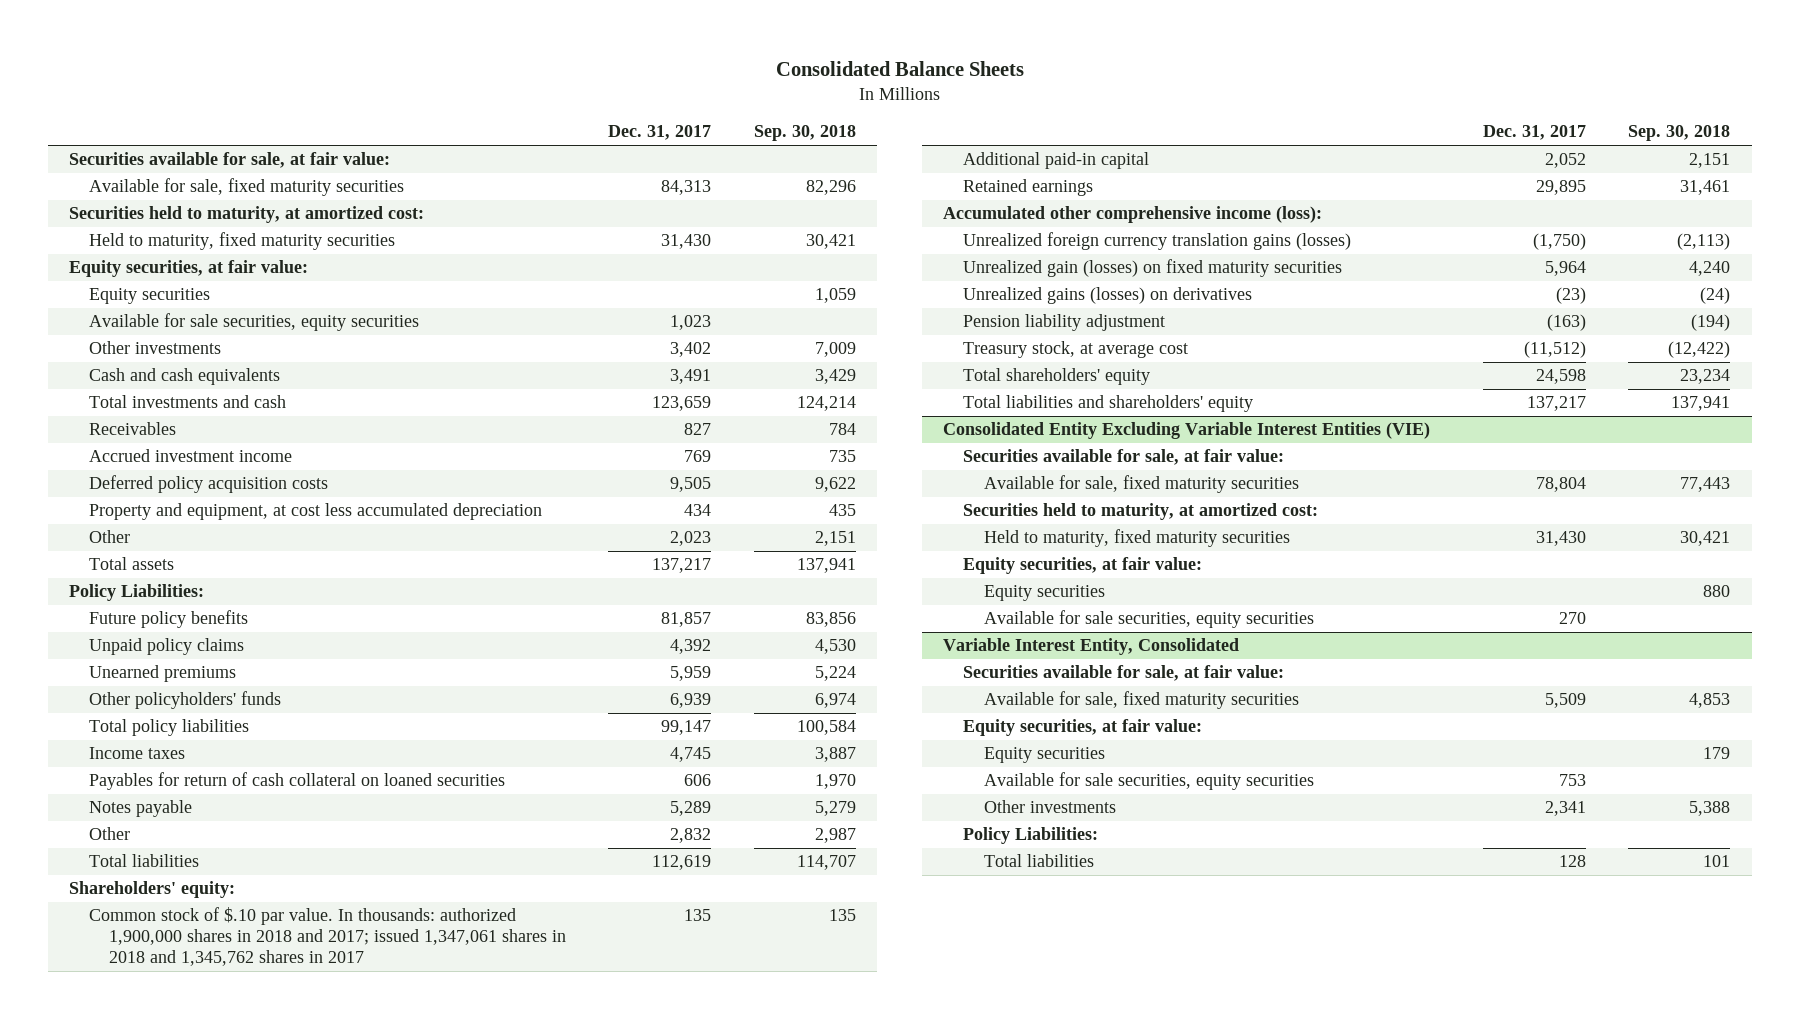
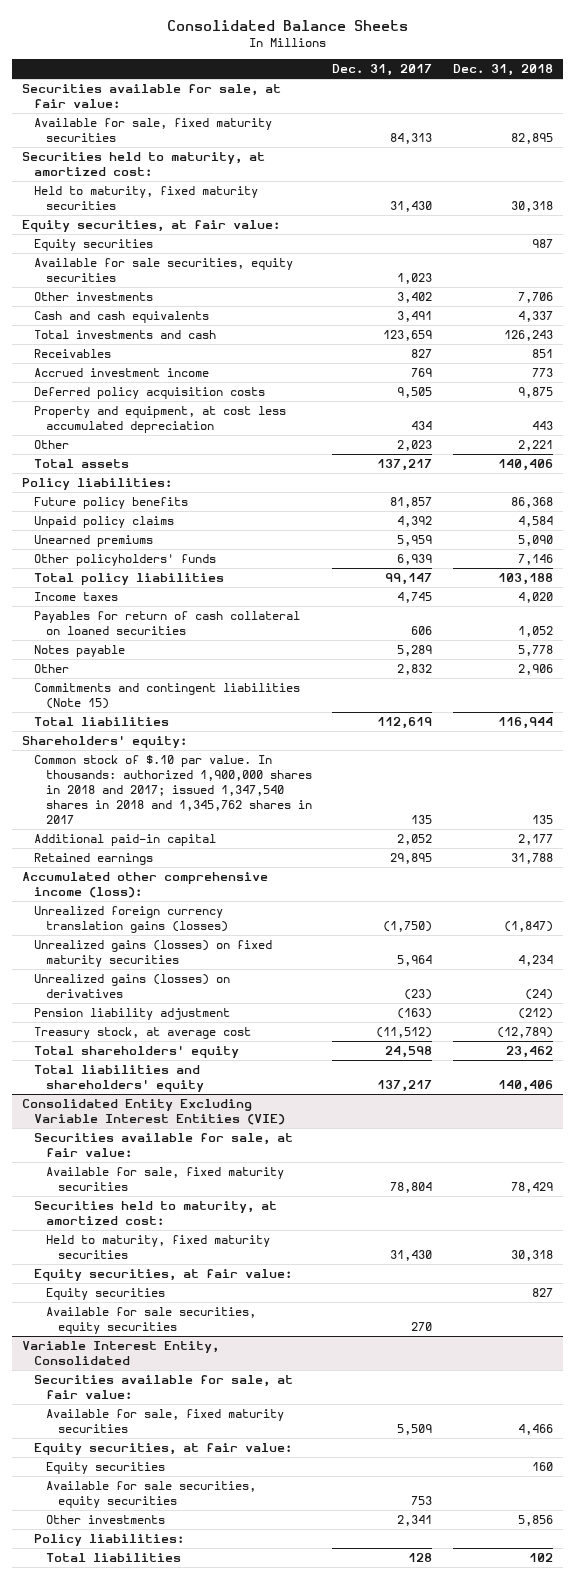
- | Dec. 31, 2017 | Sep. 30, 2018
+ | Dec. 31, 2017 | Dec. 31, 2018
- Policy Liabilities:
+ Policy liabilities:
+ Commitments and contingent liabilities (Note 15)
- Common stock of $.10 par value. In thousands: authorized 1,900,000 shares in 2018 and 2017; issued 1,347,061 shares in 2018 and 1,345,762 shares in 2017 | 135 | 135
+ Common stock of $.10 par value. In thousands: authorized 1,900,000 shares in 2018 and 2017; issued 1,347,540 shares in 2018 and 1,345,762 shares in 2017 | 135 | 135
- Unrealized gain (losses) on fixed maturity securities | 5,964 | 4,240
+ Unrealized gains (losses) on fixed maturity securities | 5,964 | 4,234
@ Variable Interest Entity, Consolidated
- Policy Liabilities:
+ Policy liabilities:

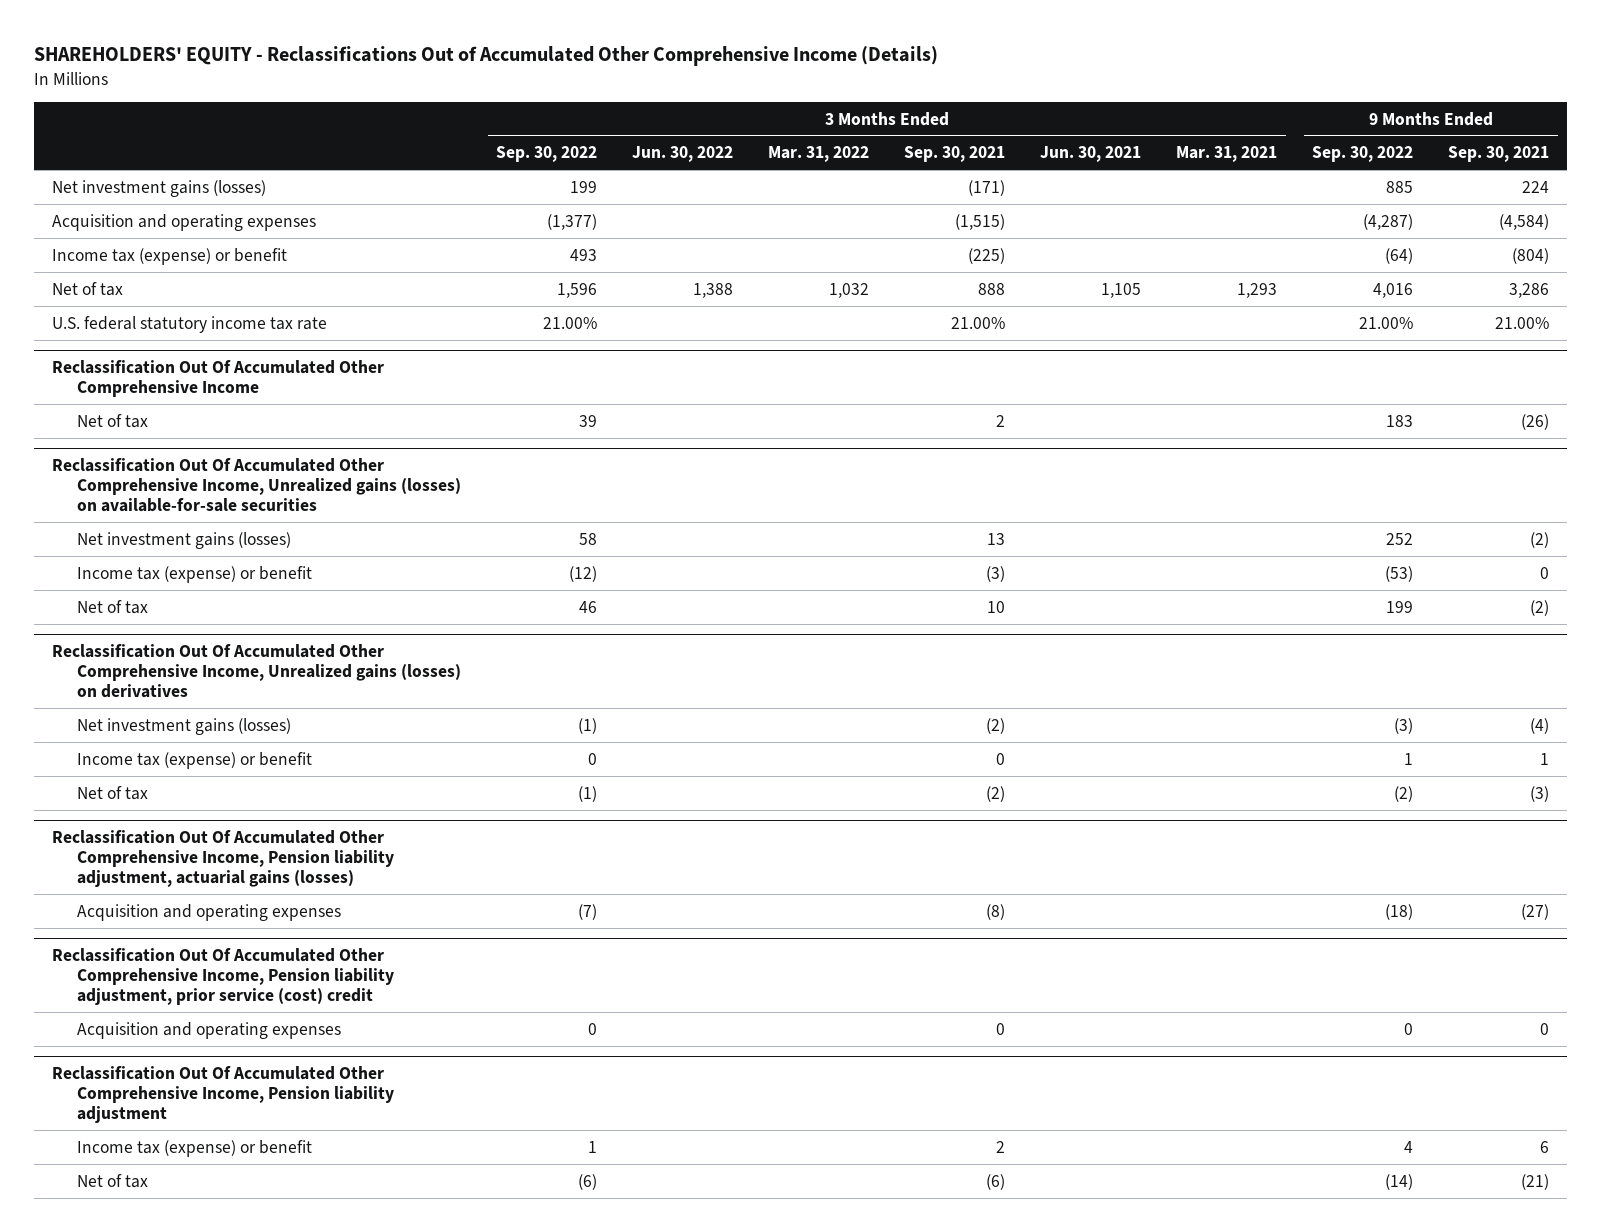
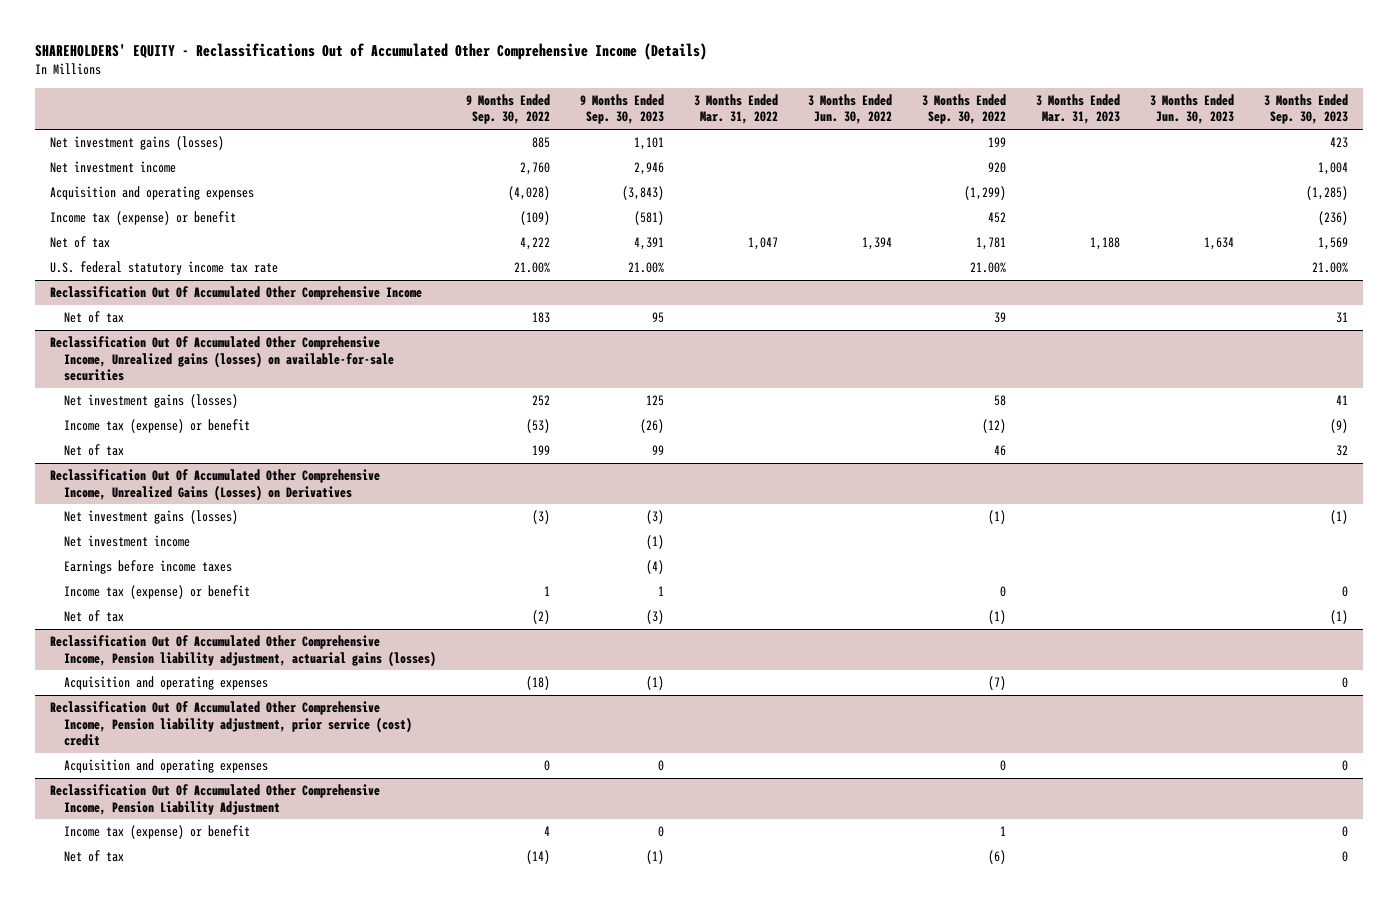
- | 3 Months Ended Sep. 30, 2022 | 3 Months Ended Jun. 30, 2022 | 3 Months Ended Mar. 31, 2022 | 3 Months Ended Sep. 30, 2021 | 3 Months Ended Jun. 30, 2021 | 3 Months Ended Mar. 31, 2021 | 9 Months Ended Sep. 30, 2022 | 9 Months Ended Sep. 30, 2021
+ | 9 Months Ended Sep. 30, 2022 | 9 Months Ended Sep. 30, 2023 | 3 Months Ended Mar. 31, 2022 | 3 Months Ended Jun. 30, 2022 | 3 Months Ended Sep. 30, 2022 | 3 Months Ended Mar. 31, 2023 | 3 Months Ended Jun. 30, 2023 | 3 Months Ended Sep. 30, 2023
- Acquisition and operating expenses | (1,377) | | | (1,515) | | | (4,287) | (4,584)
- Income tax (expense) or benefit | 493 | | | (225) | | | (64) | (804)
- Net of tax | 1,596 | 1,388 | 1,032 | 888 | 1,105 | 1,293 | 4,016 | 3,286
+ Net investment income | 2,760 | 2,946 | | | 920 | | | 1,004
+ Acquisition and operating expenses | (4,028) | (3,843) | | | (1,299) | | | (1,285)
+ Income tax (expense) or benefit | (109) | (581) | | | 452 | | | (236)
+ Net of tax | 4,222 | 4,391 | 1,047 | 1,394 | 1,781 | 1,188 | 1,634 | 1,569
- Reclassification Out Of Accumulated Other Comprehensive Income, Unrealized gains (losses) on derivatives
+ Reclassification Out Of Accumulated Other Comprehensive Income, Unrealized Gains (Losses) on Derivatives
+ Net investment income | | (1) | | | | | |
+ Earnings before income taxes | | (4) | | | | | |
- Reclassification Out Of Accumulated Other Comprehensive Income, Pension liability adjustment
+ Reclassification Out Of Accumulated Other Comprehensive Income, Pension Liability Adjustment

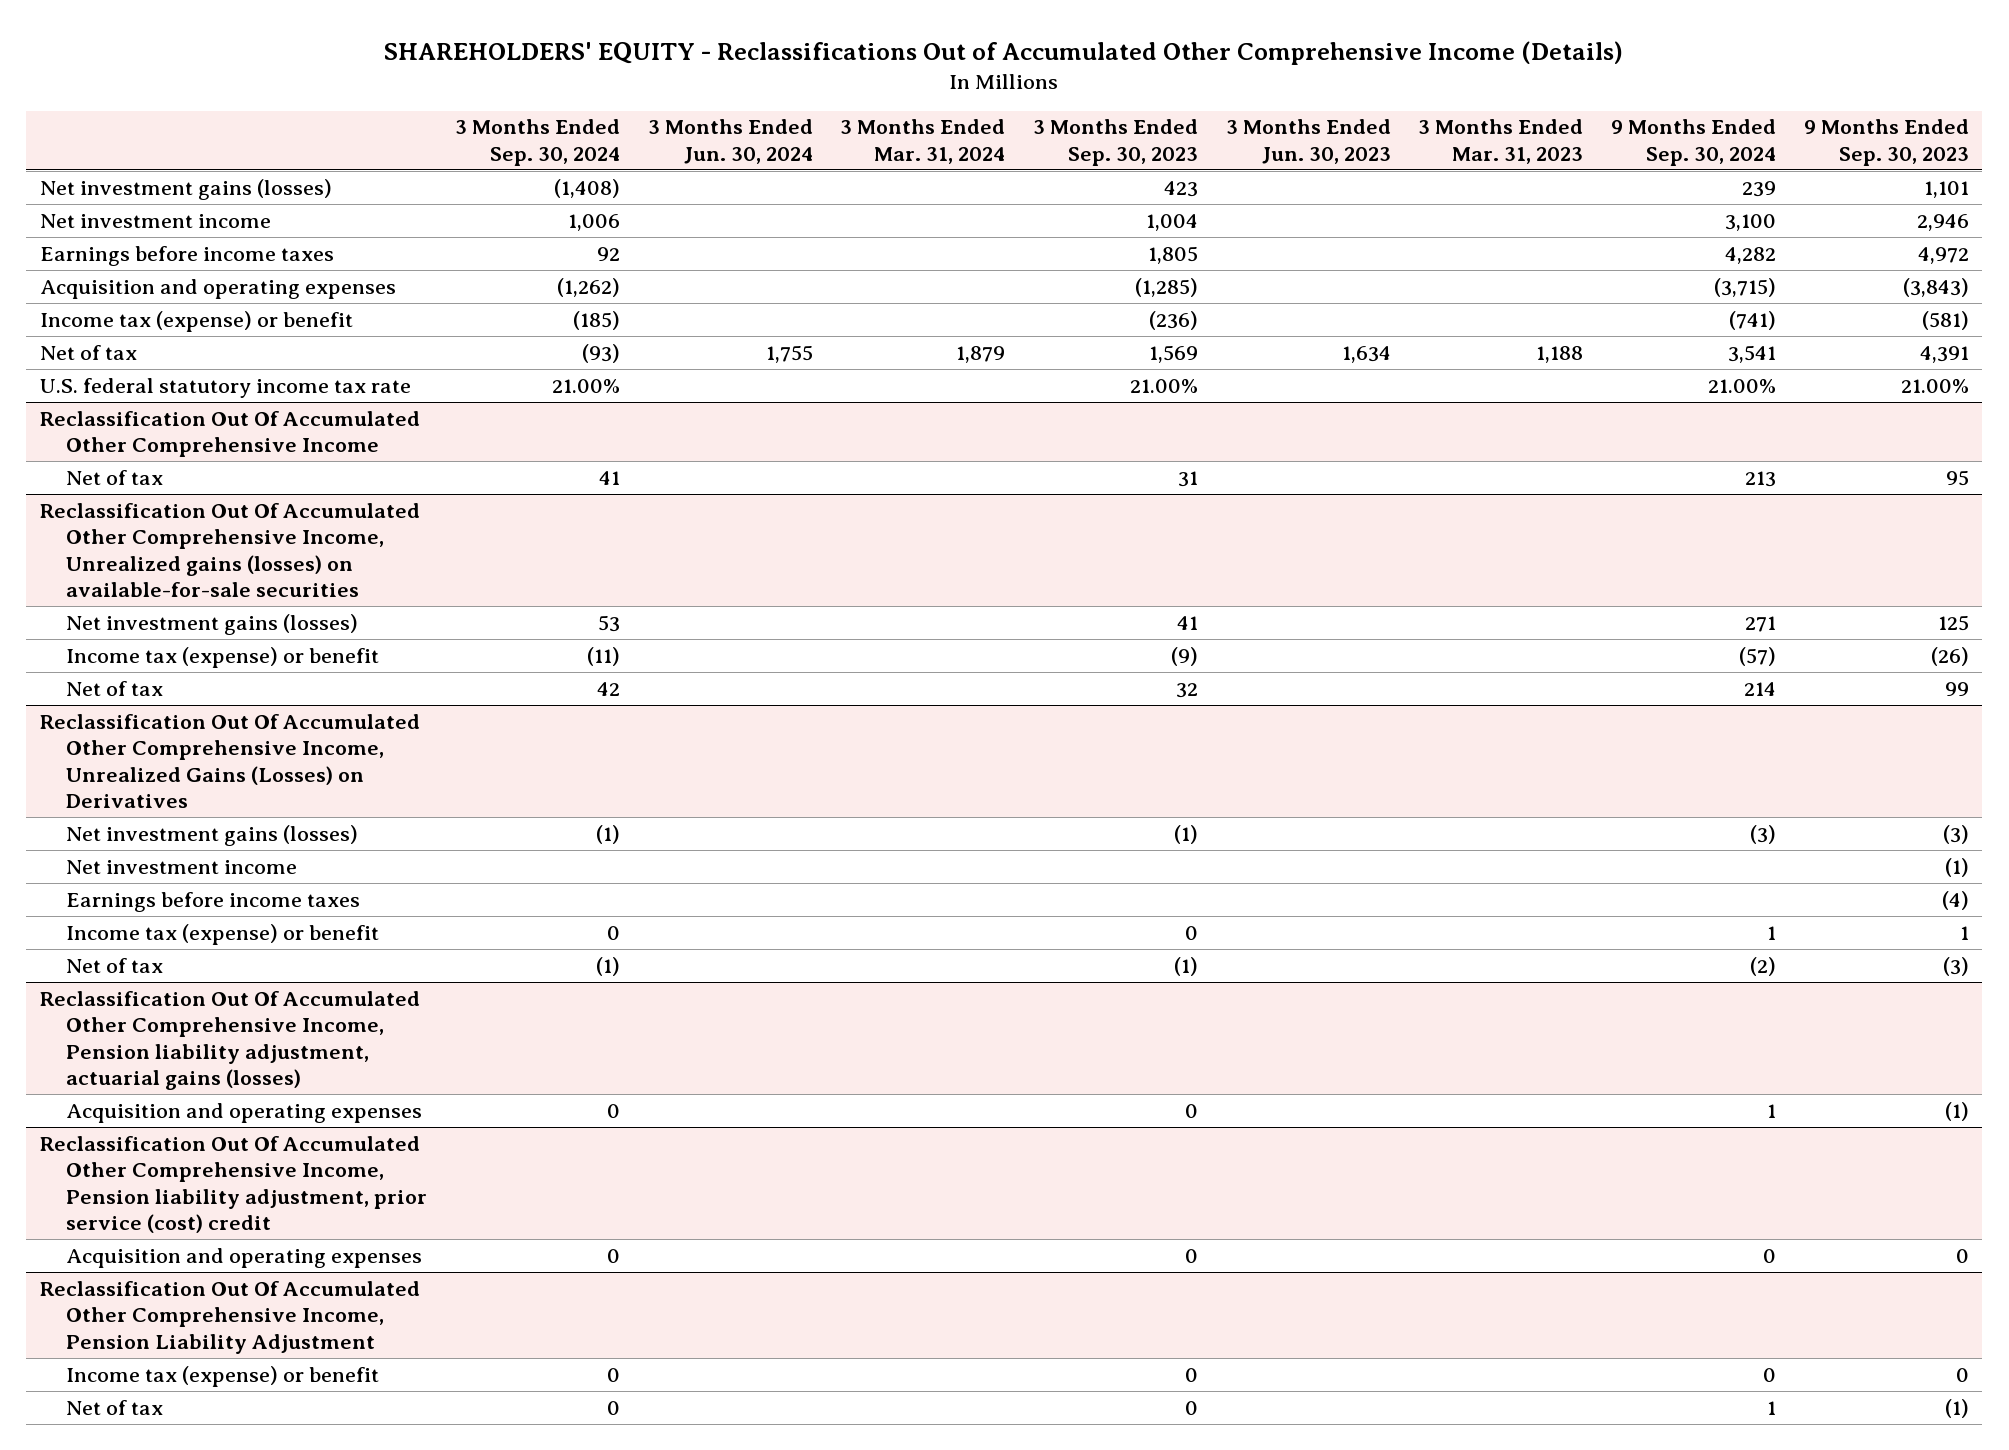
- | 9 Months Ended Sep. 30, 2022 | 9 Months Ended Sep. 30, 2023 | 3 Months Ended Mar. 31, 2022 | 3 Months Ended Jun. 30, 2022 | 3 Months Ended Sep. 30, 2022 | 3 Months Ended Mar. 31, 2023 | 3 Months Ended Jun. 30, 2023 | 3 Months Ended Sep. 30, 2023
+ | 3 Months Ended Sep. 30, 2024 | 3 Months Ended Jun. 30, 2024 | 3 Months Ended Mar. 31, 2024 | 3 Months Ended Sep. 30, 2023 | 3 Months Ended Jun. 30, 2023 | 3 Months Ended Mar. 31, 2023 | 9 Months Ended Sep. 30, 2024 | 9 Months Ended Sep. 30, 2023
+ Earnings before income taxes | 92 | | | 1,805 | | | 4,282 | 4,972

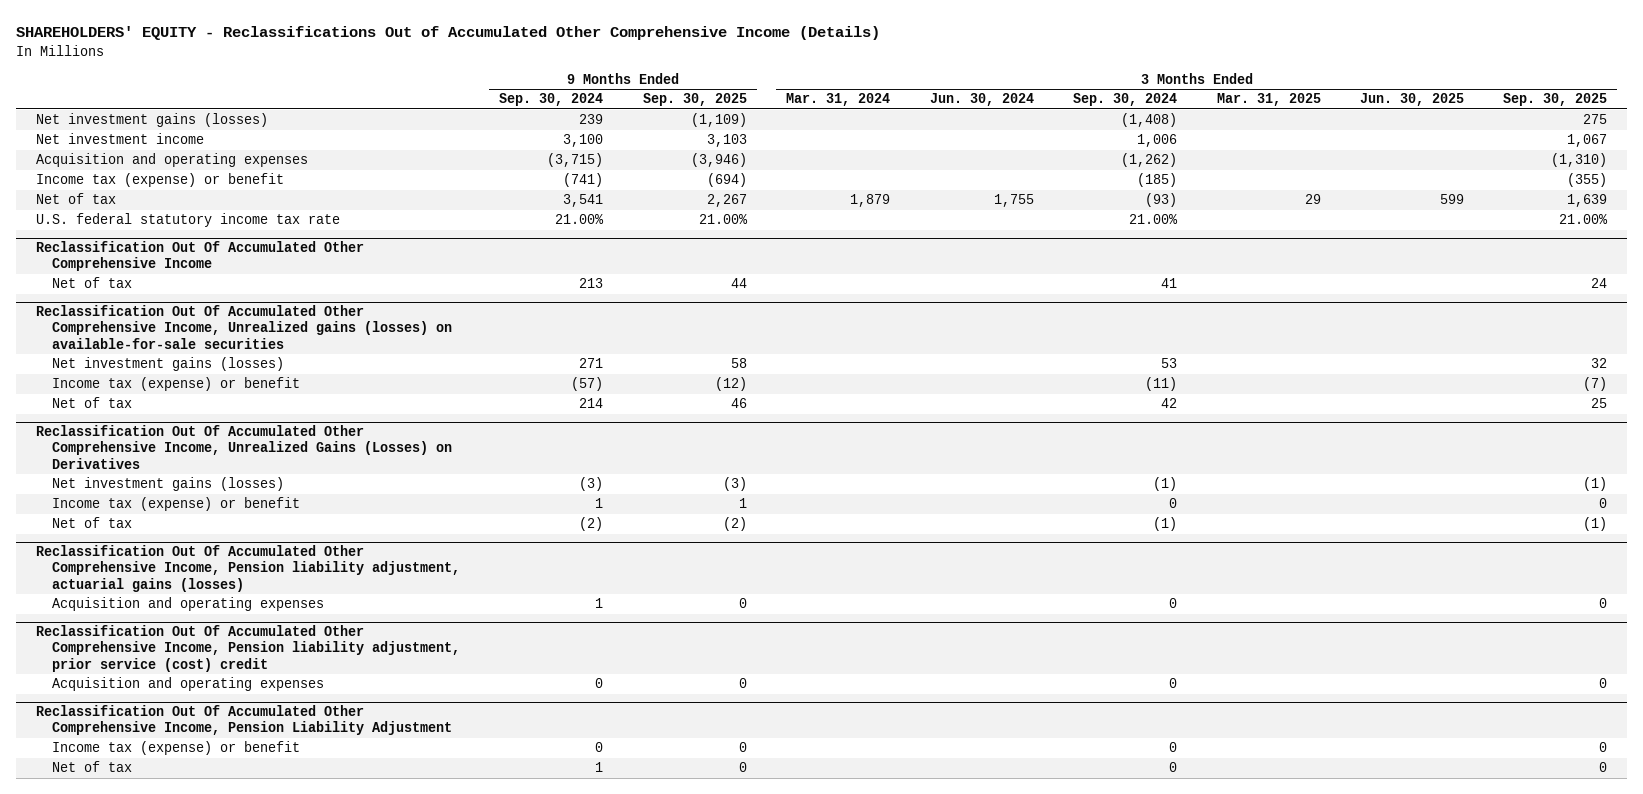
- | 3 Months Ended Sep. 30, 2024 | 3 Months Ended Jun. 30, 2024 | 3 Months Ended Mar. 31, 2024 | 3 Months Ended Sep. 30, 2023 | 3 Months Ended Jun. 30, 2023 | 3 Months Ended Mar. 31, 2023 | 9 Months Ended Sep. 30, 2024 | 9 Months Ended Sep. 30, 2023
+ | 9 Months Ended Sep. 30, 2024 | 9 Months Ended Sep. 30, 2025 | 3 Months Ended Mar. 31, 2024 | 3 Months Ended Jun. 30, 2024 | 3 Months Ended Sep. 30, 2024 | 3 Months Ended Mar. 31, 2025 | 3 Months Ended Jun. 30, 2025 | 3 Months Ended Sep. 30, 2025
- Earnings before income taxes | 92 | | | 1,805 | | | 4,282 | 4,972
@ Reclassification Out Of Accumulated Other Comprehensive Income, Unrealized Gains (Losses) on Derivatives
- Net investment income | | | | | | | | (1)
- Earnings before income taxes | | | | | | | | (4)

